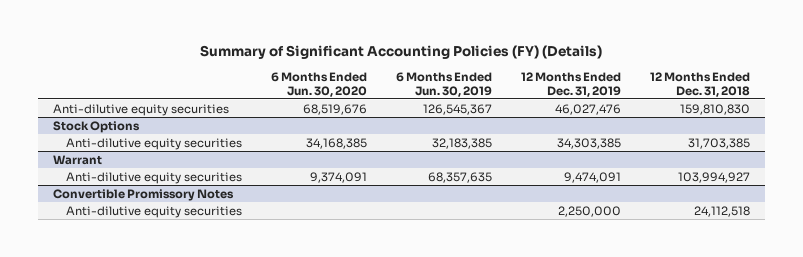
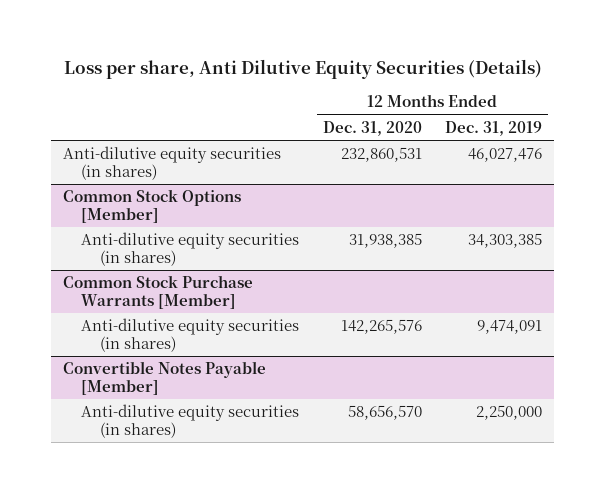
- Summary of Significant Accounting Policies (FY) (Details)
+ Loss per share, Anti Dilutive Equity Securities (Details)
- | 6 Months Ended Jun. 30, 2020 | 6 Months Ended Jun. 30, 2019 | 12 Months Ended Dec. 31, 2019 | 12 Months Ended Dec. 31, 2018
+ | 12 Months Ended Dec. 31, 2020 | 12 Months Ended Dec. 31, 2019
- Anti-dilutive equity securities | 68,519,676 | 126,545,367 | 46,027,476 | 159,810,830
- Stock Options
- Anti-dilutive equity securities | 34,168,385 | 32,183,385 | 34,303,385 | 31,703,385
- Warrant
- Anti-dilutive equity securities | 9,374,091 | 68,357,635 | 9,474,091 | 103,994,927
- Convertible Promissory Notes
- Anti-dilutive equity securities | | | 2,250,000 | 24,112,518
+ Anti-dilutive equity securities (in shares) | 232,860,531 | 46,027,476
+ Common Stock Options [Member]
+ Anti-dilutive equity securities (in shares) | 31,938,385 | 34,303,385
+ Common Stock Purchase Warrants [Member]
+ Anti-dilutive equity securities (in shares) | 142,265,576 | 9,474,091
+ Convertible Notes Payable [Member]
+ Anti-dilutive equity securities (in shares) | 58,656,570 | 2,250,000

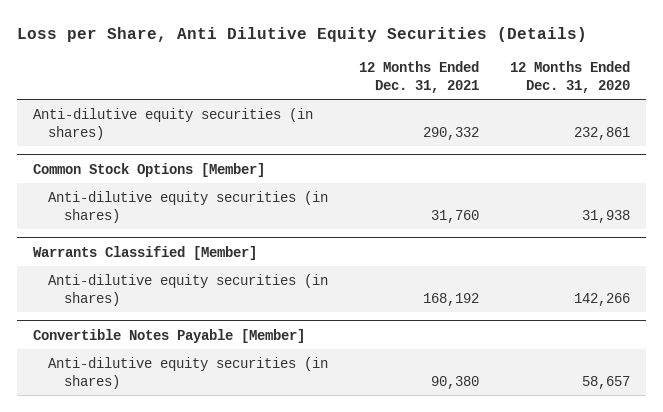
- Loss per share, Anti Dilutive Equity Securities (Details)
+ Loss per Share, Anti Dilutive Equity Securities (Details)
- | 12 Months Ended Dec. 31, 2020 | 12 Months Ended Dec. 31, 2019
+ | 12 Months Ended Dec. 31, 2021 | 12 Months Ended Dec. 31, 2020
- Anti-dilutive equity securities (in shares) | 232,860,531 | 46,027,476
+ Anti-dilutive equity securities (in shares) | 290,332 | 232,861
@ Common Stock Options [Member]
- Anti-dilutive equity securities (in shares) | 31,938,385 | 34,303,385
- Common Stock Purchase Warrants [Member]
- Anti-dilutive equity securities (in shares) | 142,265,576 | 9,474,091
@ Common Stock Options [Member]
+ Anti-dilutive equity securities (in shares) | 31,760 | 31,938
+ Warrants Classified [Member]
+ Anti-dilutive equity securities (in shares) | 168,192 | 142,266
@ Convertible Notes Payable [Member]
- Anti-dilutive equity securities (in shares) | 58,656,570 | 2,250,000
+ Anti-dilutive equity securities (in shares) | 90,380 | 58,657

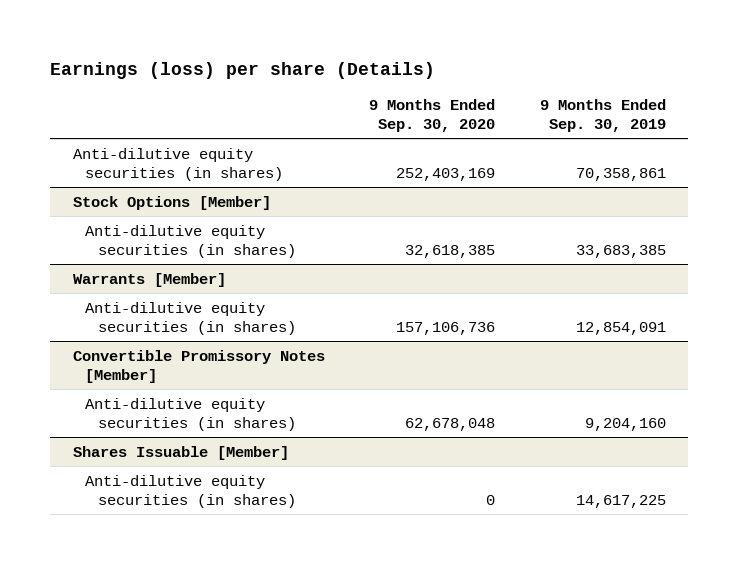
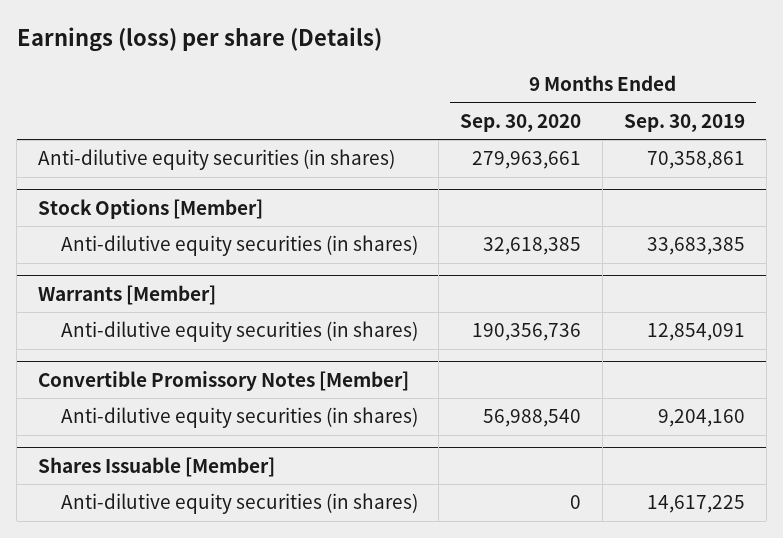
- Anti-dilutive equity securities (in shares) | 252,403,169 | 70,358,861
+ Anti-dilutive equity securities (in shares) | 279,963,661 | 70,358,861
@ Warrants [Member]
- Anti-dilutive equity securities (in shares) | 157,106,736 | 12,854,091
+ Anti-dilutive equity securities (in shares) | 190,356,736 | 12,854,091
@ Convertible Promissory Notes [Member]
- Anti-dilutive equity securities (in shares) | 62,678,048 | 9,204,160
+ Anti-dilutive equity securities (in shares) | 56,988,540 | 9,204,160

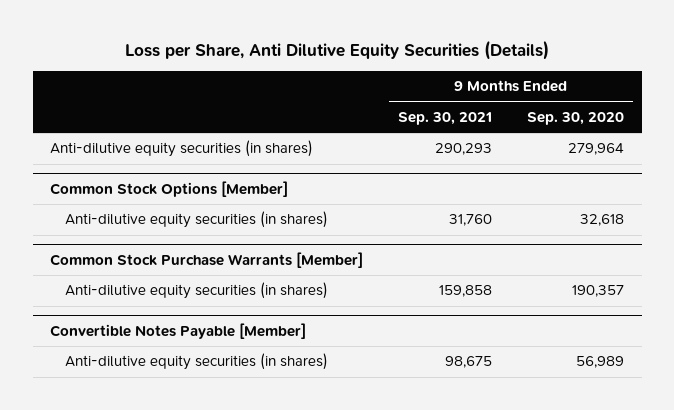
- Earnings (loss) per share (Details)
+ Loss per Share, Anti Dilutive Equity Securities (Details)
- | 9 Months Ended Sep. 30, 2020 | 9 Months Ended Sep. 30, 2019
+ | 9 Months Ended Sep. 30, 2021 | 9 Months Ended Sep. 30, 2020
- Anti-dilutive equity securities (in shares) | 279,963,661 | 70,358,861
- Stock Options [Member]
- Anti-dilutive equity securities (in shares) | 32,618,385 | 33,683,385
- Warrants [Member]
- Anti-dilutive equity securities (in shares) | 190,356,736 | 12,854,091
- Convertible Promissory Notes [Member]
- Anti-dilutive equity securities (in shares) | 56,988,540 | 9,204,160
- Shares Issuable [Member]
- Anti-dilutive equity securities (in shares) | 0 | 14,617,225
+ Anti-dilutive equity securities (in shares) | 290,293 | 279,964
+ Common Stock Options [Member]
+ Anti-dilutive equity securities (in shares) | 31,760 | 32,618
+ Common Stock Purchase Warrants [Member]
+ Anti-dilutive equity securities (in shares) | 159,858 | 190,357
+ Convertible Notes Payable [Member]
+ Anti-dilutive equity securities (in shares) | 98,675 | 56,989

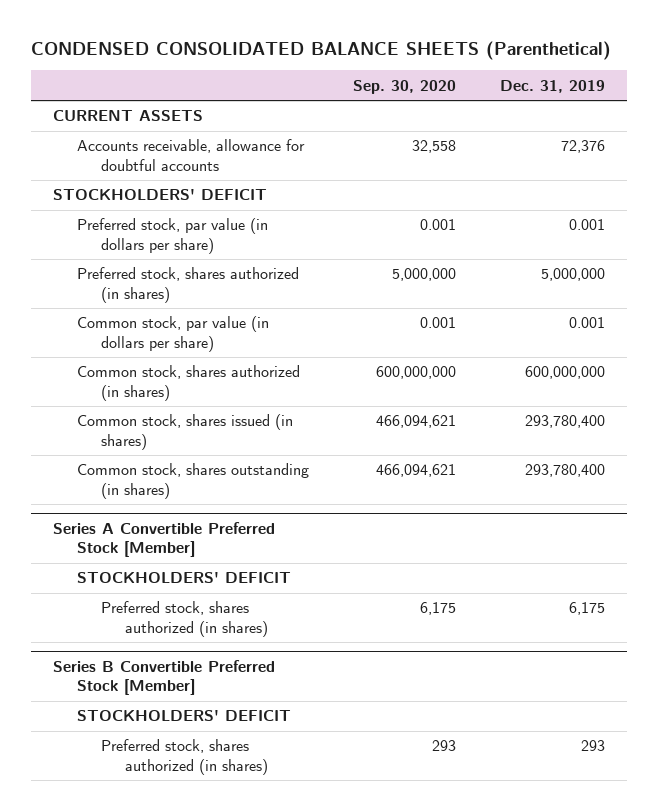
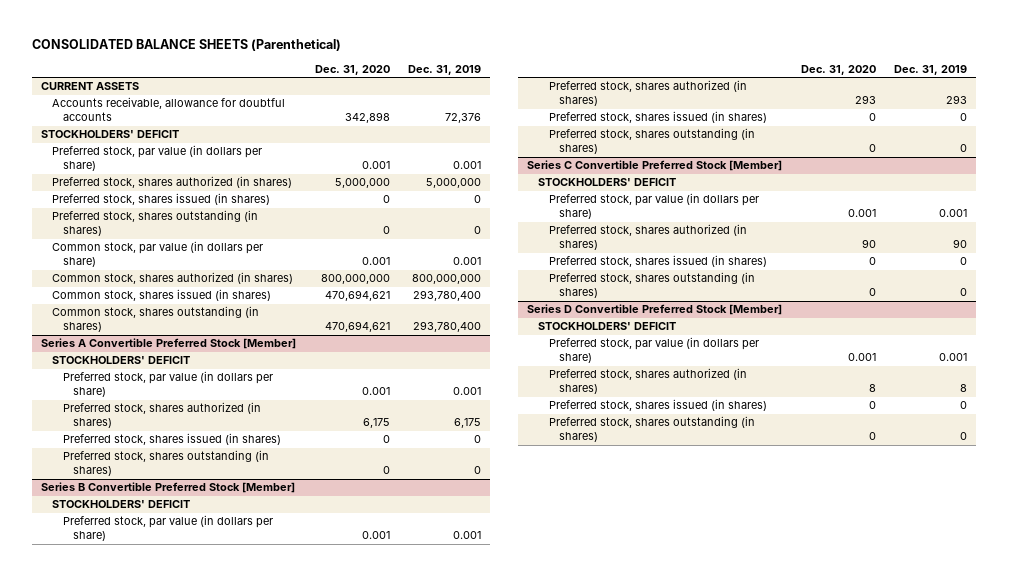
- CONDENSED CONSOLIDATED BALANCE SHEETS (Parenthetical)
+ CONSOLIDATED BALANCE SHEETS (Parenthetical)
- | Sep. 30, 2020 | Dec. 31, 2019
+ | Dec. 31, 2020 | Dec. 31, 2019
+ Preferred stock, shares issued (in shares) | 0 | 0
+ Preferred stock, shares outstanding (in shares) | 0 | 0
- Common stock, shares authorized (in shares) | 600,000,000 | 600,000,000
+ Common stock, shares authorized (in shares) | 800,000,000 | 800,000,000
@ Series A Convertible Preferred Stock [Member]
+ Preferred stock, par value (in dollars per share) | 0.001 | 0.001
+ Preferred stock, shares issued (in shares) | 0 | 0
+ Preferred stock, shares outstanding (in shares) | 0 | 0
@ Series B Convertible Preferred Stock [Member]
+ Preferred stock, par value (in dollars per share) | 0.001 | 0.001
+ Preferred stock, shares issued (in shares) | 0 | 0
+ Preferred stock, shares outstanding (in shares) | 0 | 0
+ Series C Convertible Preferred Stock [Member]
+ STOCKHOLDERS' DEFICIT
+ Preferred stock, par value (in dollars per share) | 0.001 | 0.001
+ Preferred stock, shares authorized (in shares) | 90 | 90
+ Preferred stock, shares issued (in shares) | 0 | 0
+ Preferred stock, shares outstanding (in shares) | 0 | 0
+ Series D Convertible Preferred Stock [Member]
+ STOCKHOLDERS' DEFICIT
+ Preferred stock, par value (in dollars per share) | 0.001 | 0.001
+ Preferred stock, shares authorized (in shares) | 8 | 8
+ Preferred stock, shares issued (in shares) | 0 | 0
+ Preferred stock, shares outstanding (in shares) | 0 | 0

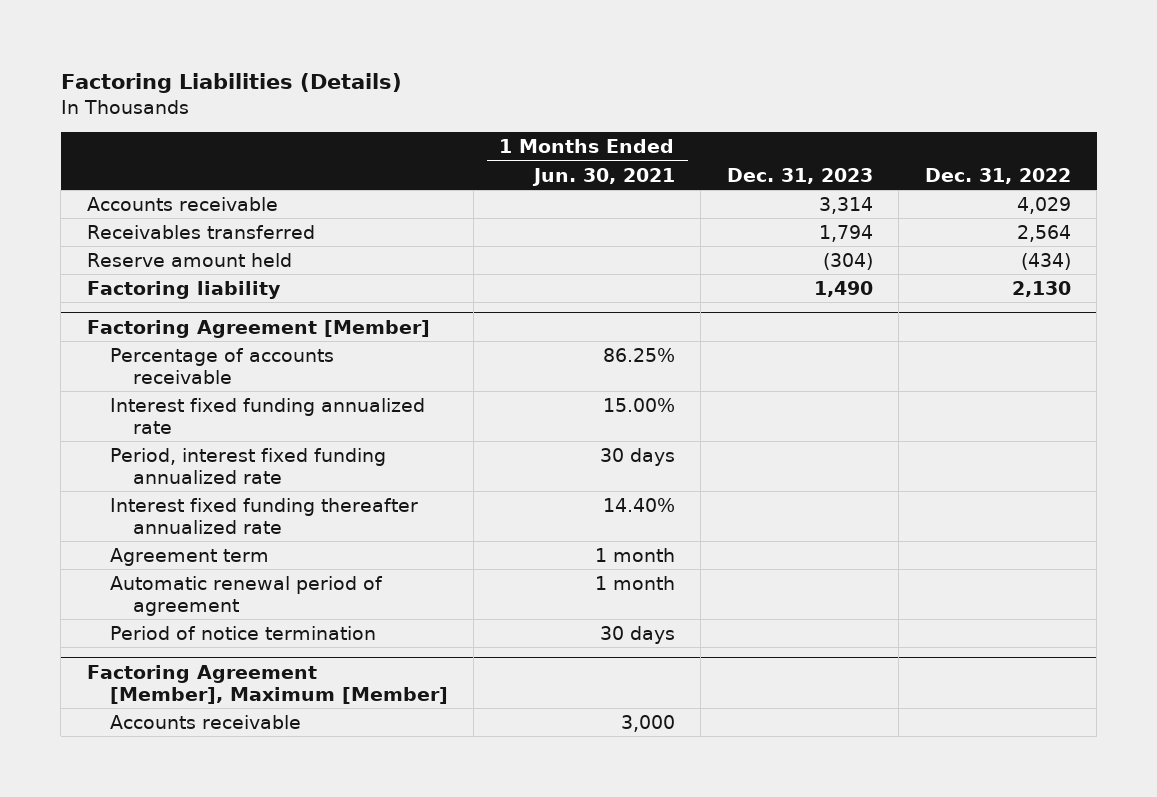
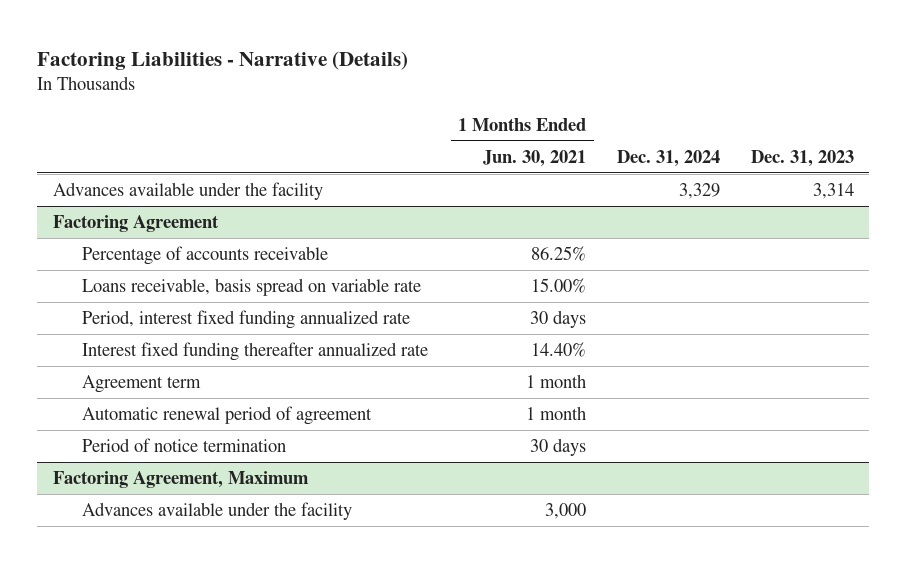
- Factoring Liabilities (Details)
+ Factoring Liabilities - Narrative (Details)
- | 1 Months Ended Jun. 30, 2021 | Dec. 31, 2023 | Dec. 31, 2022
+ | 1 Months Ended Jun. 30, 2021 | Dec. 31, 2024 | Dec. 31, 2023
- Accounts receivable | | 3,314 | 4,029
- Receivables transferred | | 1,794 | 2,564
- Reserve amount held | | (304) | (434)
- Factoring liability | | 1,490 | 2,130
- Factoring Agreement [Member]
+ Advances available under the facility | | 3,329 | 3,314
+ Factoring Agreement
- Interest fixed funding annualized rate | 15.00% | |
+ Loans receivable, basis spread on variable rate | 15.00% | |
- Factoring Agreement [Member], Maximum [Member]
- Accounts receivable | 3,000 | |
+ Factoring Agreement, Maximum
+ Advances available under the facility | 3,000 | |

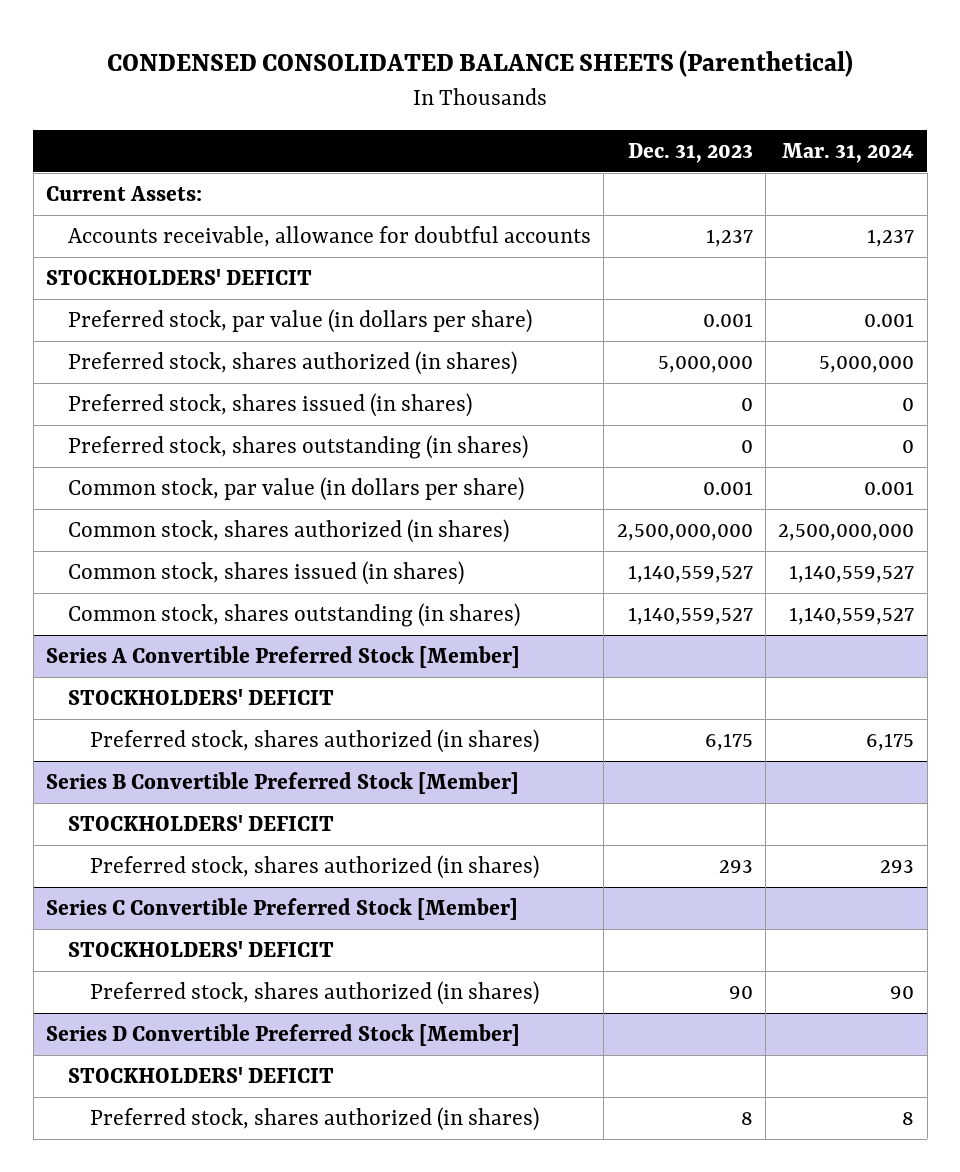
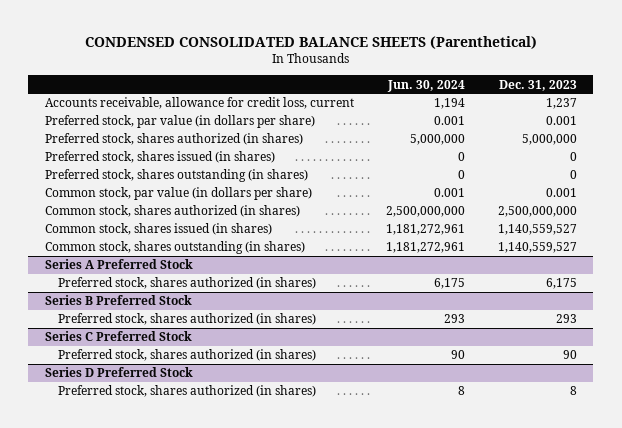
- | Dec. 31, 2023 | Mar. 31, 2024
+ | Jun. 30, 2024 | Dec. 31, 2023
- Current Assets:
- Accounts receivable, allowance for doubtful accounts | 1,237 | 1,237
- STOCKHOLDERS' DEFICIT
+ Accounts receivable, allowance for credit loss, current | 1,194 | 1,237
- Series A Convertible Preferred Stock [Member]
- STOCKHOLDERS' DEFICIT
+ Series A Preferred Stock
- Series B Convertible Preferred Stock [Member]
- STOCKHOLDERS' DEFICIT
+ Series B Preferred Stock
- Series C Convertible Preferred Stock [Member]
- STOCKHOLDERS' DEFICIT
+ Series C Preferred Stock
- Series D Convertible Preferred Stock [Member]
- STOCKHOLDERS' DEFICIT
+ Series D Preferred Stock

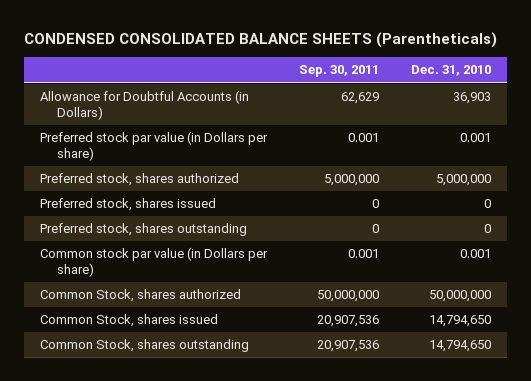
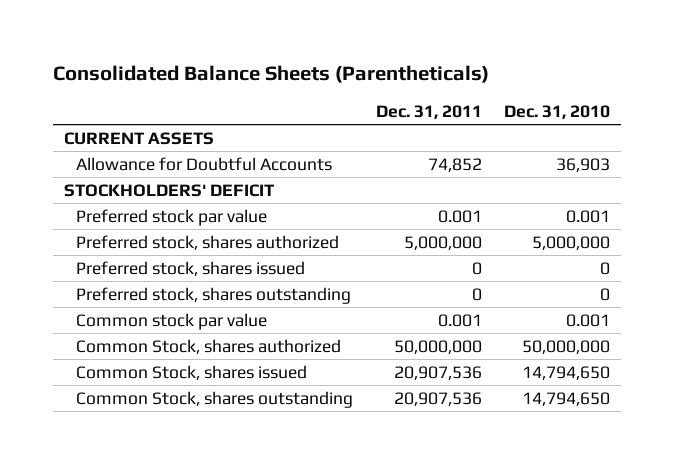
- CONDENSED CONSOLIDATED BALANCE SHEETS (Parentheticals)
+ Consolidated Balance Sheets (Parentheticals)
- | Sep. 30, 2011 | Dec. 31, 2010
+ | Dec. 31, 2011 | Dec. 31, 2010
- Allowance for Doubtful Accounts (in Dollars) | 62,629 | 36,903
- Preferred stock par value (in Dollars per share) | 0.001 | 0.001
+ CURRENT ASSETS
+ Allowance for Doubtful Accounts | 74,852 | 36,903
+ STOCKHOLDERS' DEFICIT
+ Preferred stock par value | 0.001 | 0.001
- Common stock par value (in Dollars per share) | 0.001 | 0.001
+ Common stock par value | 0.001 | 0.001

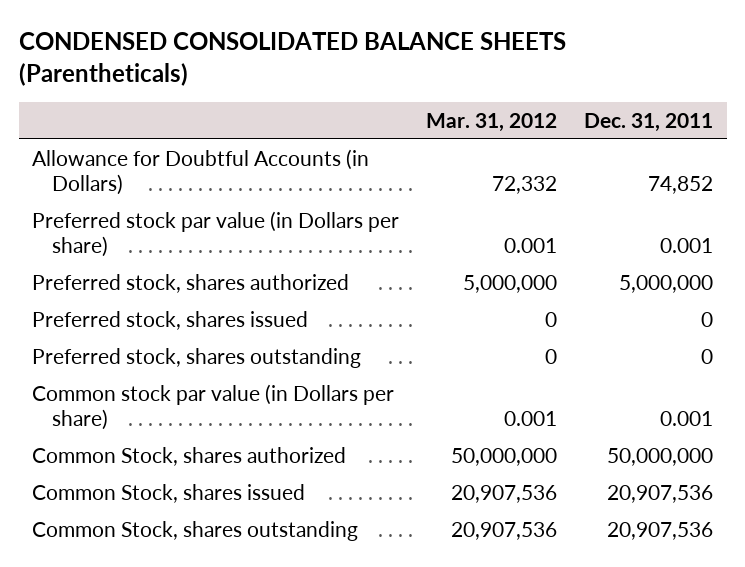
- Consolidated Balance Sheets (Parentheticals)
+ CONDENSED CONSOLIDATED BALANCE SHEETS (Parentheticals)
- | Dec. 31, 2011 | Dec. 31, 2010
+ | Mar. 31, 2012 | Dec. 31, 2011
- CURRENT ASSETS
- Allowance for Doubtful Accounts | 74,852 | 36,903
- STOCKHOLDERS' DEFICIT
- Preferred stock par value | 0.001 | 0.001
+ Allowance for Doubtful Accounts (in Dollars) | 72,332 | 74,852
+ Preferred stock par value (in Dollars per share) | 0.001 | 0.001
- Common stock par value | 0.001 | 0.001
+ Common stock par value (in Dollars per share) | 0.001 | 0.001

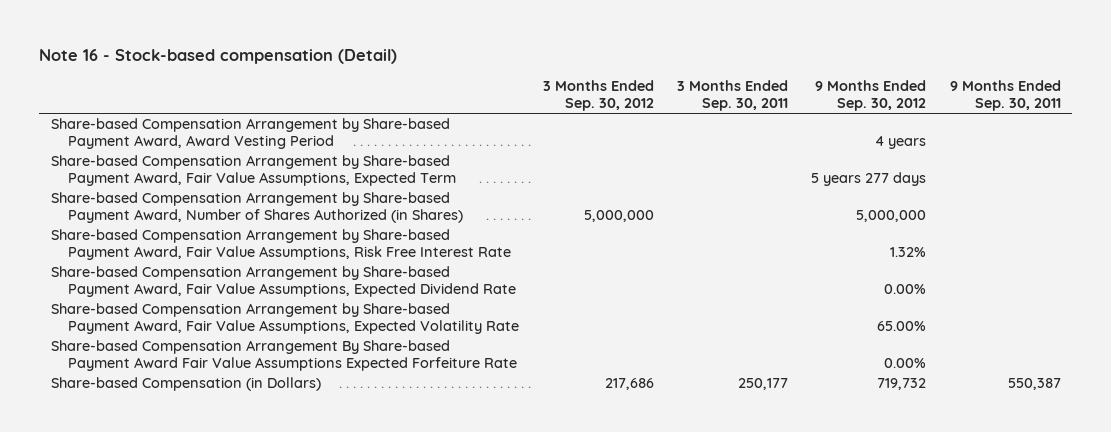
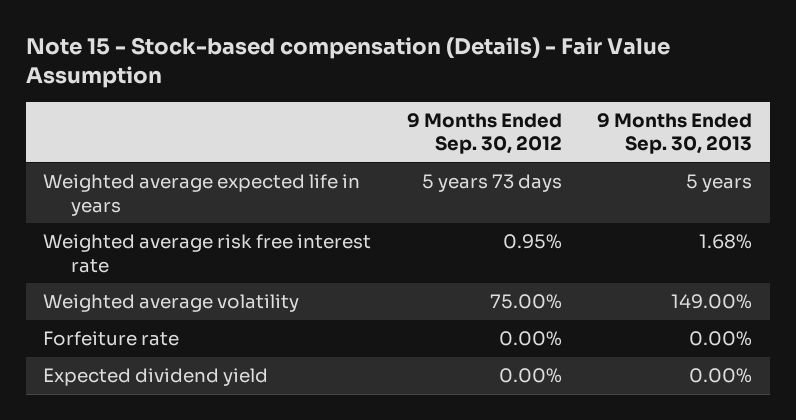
- Note 16 - Stock-based compensation (Detail)
+ Note 15 - Stock-based compensation (Details) - Fair Value Assumption
- | 3 Months Ended Sep. 30, 2012 | 3 Months Ended Sep. 30, 2011 | 9 Months Ended Sep. 30, 2012 | 9 Months Ended Sep. 30, 2011
+ | 9 Months Ended Sep. 30, 2012 | 9 Months Ended Sep. 30, 2013
- Share-based Compensation Arrangement by Share-based Payment Award, Award Vesting Period | | | 4 years |
- Share-based Compensation Arrangement by Share-based Payment Award, Fair Value Assumptions, Expected Term | | | 5 years 277 days |
- Share-based Compensation Arrangement by Share-based Payment Award, Number of Shares Authorized (in Shares) | 5,000,000 | | 5,000,000 |
- Share-based Compensation Arrangement by Share-based Payment Award, Fair Value Assumptions, Risk Free Interest Rate | | | 1.32% |
- Share-based Compensation Arrangement by Share-based Payment Award, Fair Value Assumptions, Expected Dividend Rate | | | 0.00% |
- Share-based Compensation Arrangement by Share-based Payment Award, Fair Value Assumptions, Expected Volatility Rate | | | 65.00% |
- Share-based Compensation Arrangement By Share-based Payment Award Fair Value Assumptions Expected Forfeiture Rate | | | 0.00% |
- Share-based Compensation (in Dollars) | 217,686 | 250,177 | 719,732 | 550,387
+ Weighted average expected life in years | 5 years 73 days | 5 years
+ Weighted average risk free interest rate | 0.95% | 1.68%
+ Weighted average volatility | 75.00% | 149.00%
+ Forfeiture rate | 0.00% | 0.00%
+ Expected dividend yield | 0.00% | 0.00%

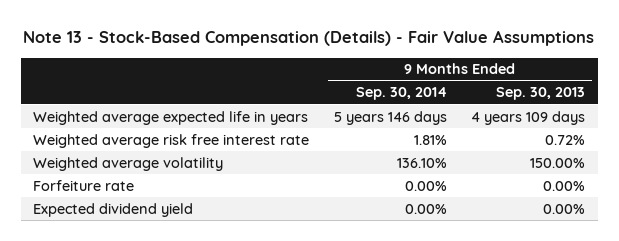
- Note 15 - Stock-based compensation (Details) - Fair Value Assumption
+ Note 13 - Stock-Based Compensation (Details) - Fair Value Assumptions
- | 9 Months Ended Sep. 30, 2012 | 9 Months Ended Sep. 30, 2013
+ | 9 Months Ended Sep. 30, 2014 | 9 Months Ended Sep. 30, 2013
- Weighted average expected life in years | 5 years 73 days | 5 years
- Weighted average risk free interest rate | 0.95% | 1.68%
- Weighted average volatility | 75.00% | 149.00%
+ Weighted average expected life in years | 5 years 146 days | 4 years 109 days
+ Weighted average risk free interest rate | 1.81% | 0.72%
+ Weighted average volatility | 136.10% | 150.00%

